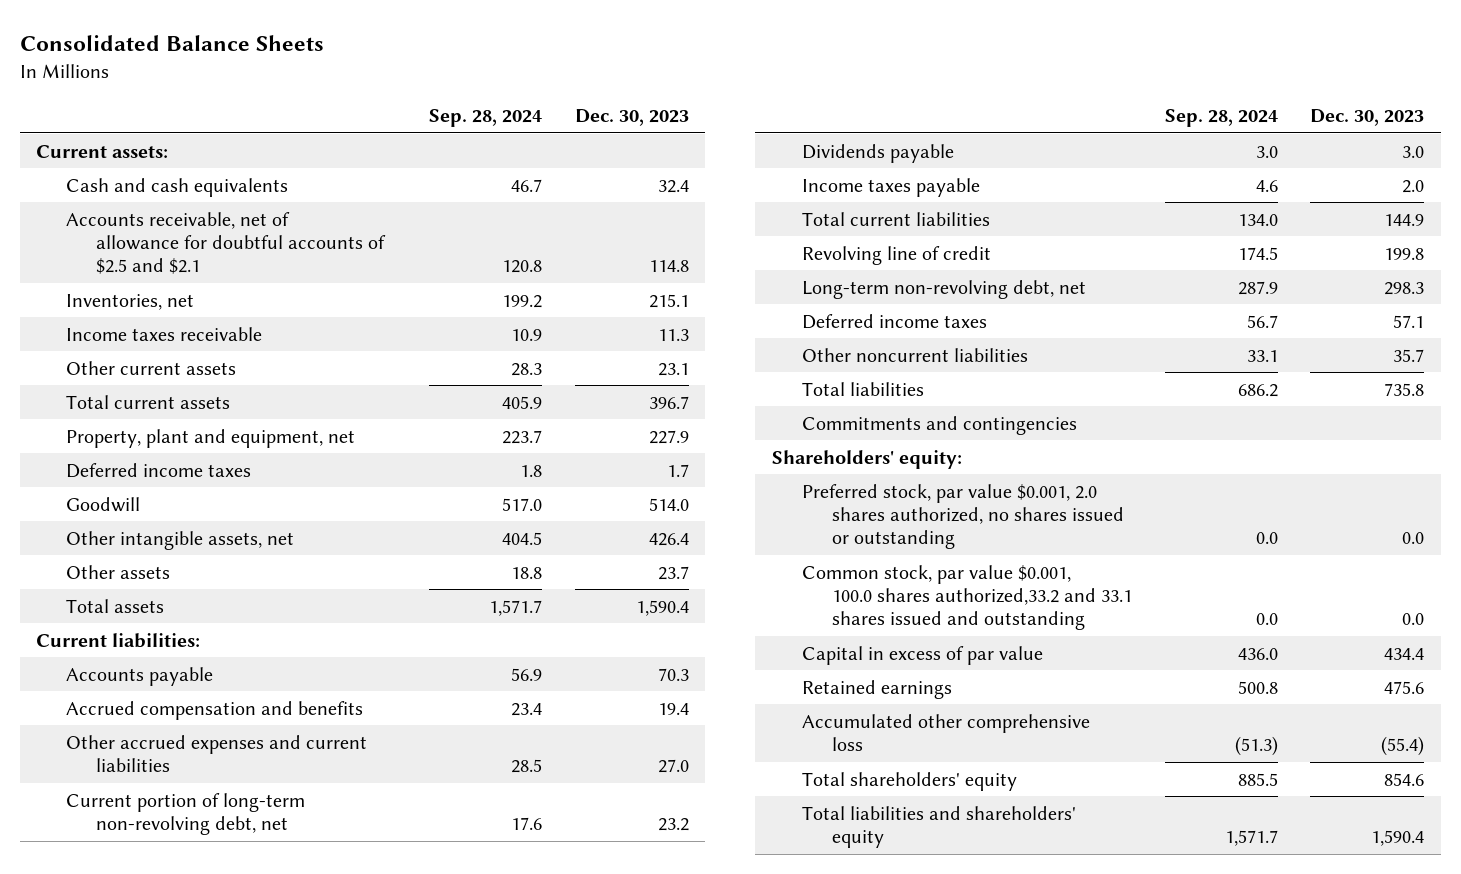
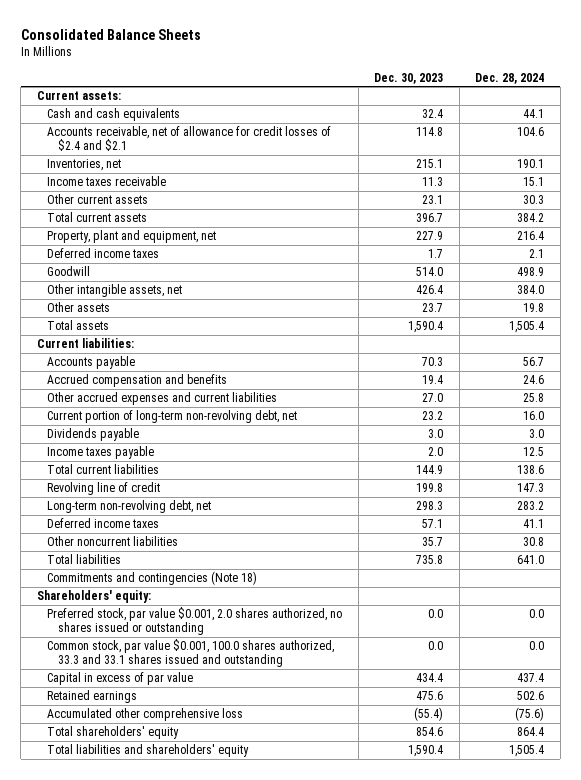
- | Sep. 28, 2024 | Dec. 30, 2023
+ | Dec. 30, 2023 | Dec. 28, 2024
- Accounts receivable, net of allowance for doubtful accounts of $2.5 and $2.1 | 120.8 | 114.8
+ Accounts receivable, net of allowance for credit losses of $2.4 and $2.1 | 114.8 | 104.6
- Commitments and contingencies
+ Commitments and contingencies (Note 18)
- Common stock, par value $0.001, 100.0 shares authorized,33.2 and 33.1 shares issued and outstanding | 0.0 | 0.0
+ Common stock, par value $0.001, 100.0 shares authorized, 33.3 and 33.1 shares issued and outstanding | 0.0 | 0.0

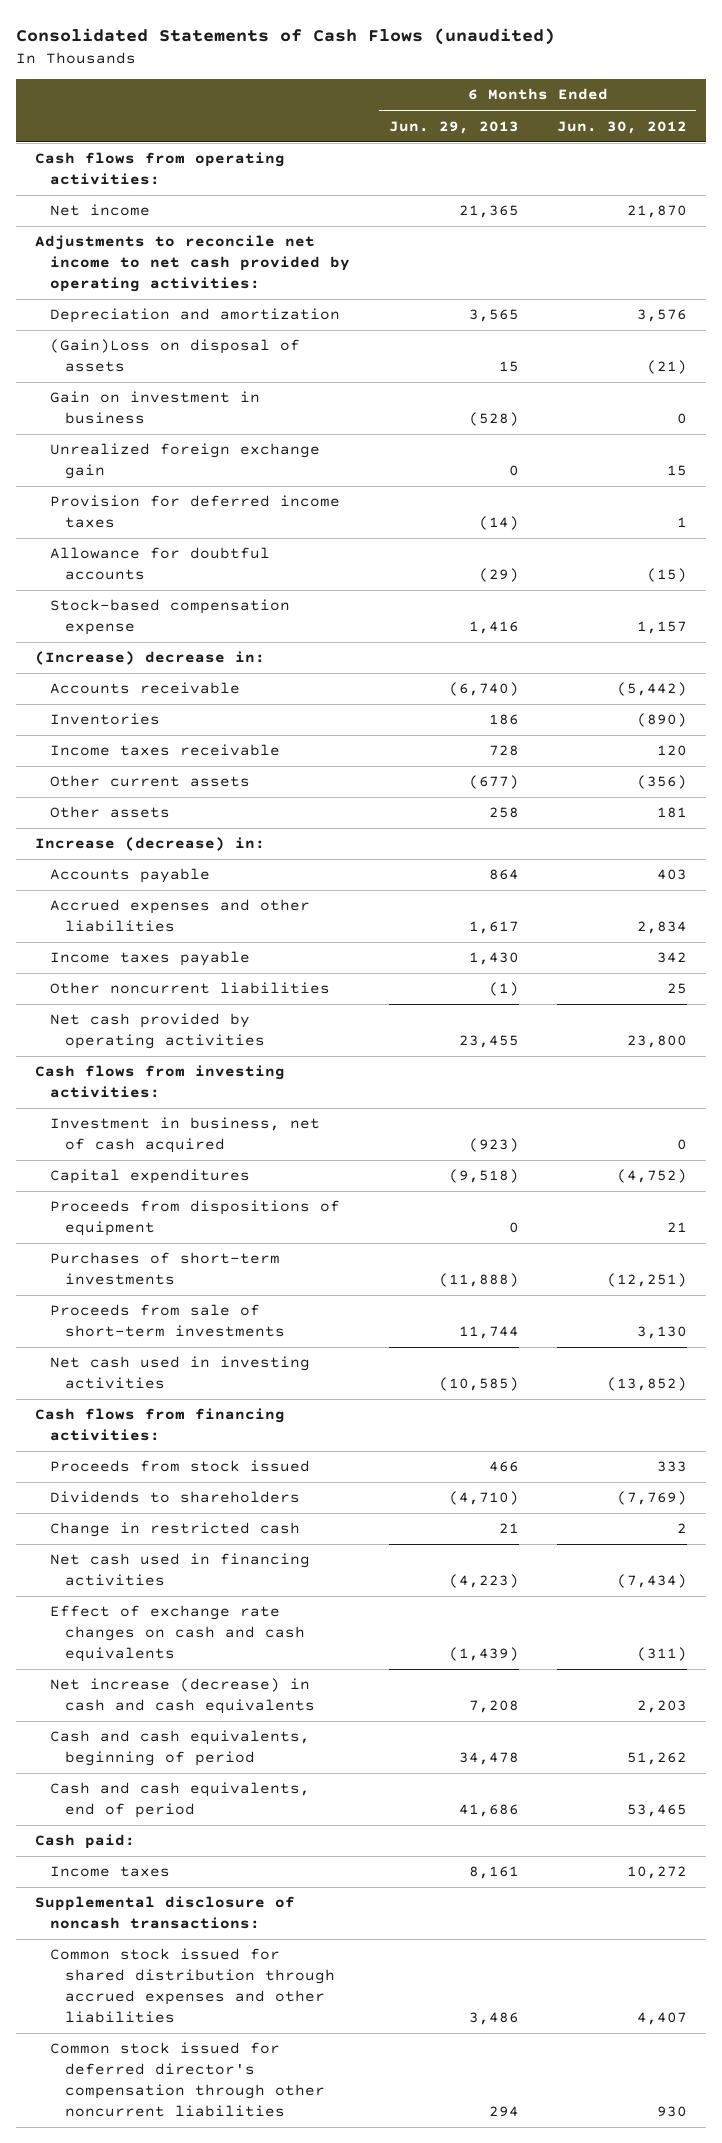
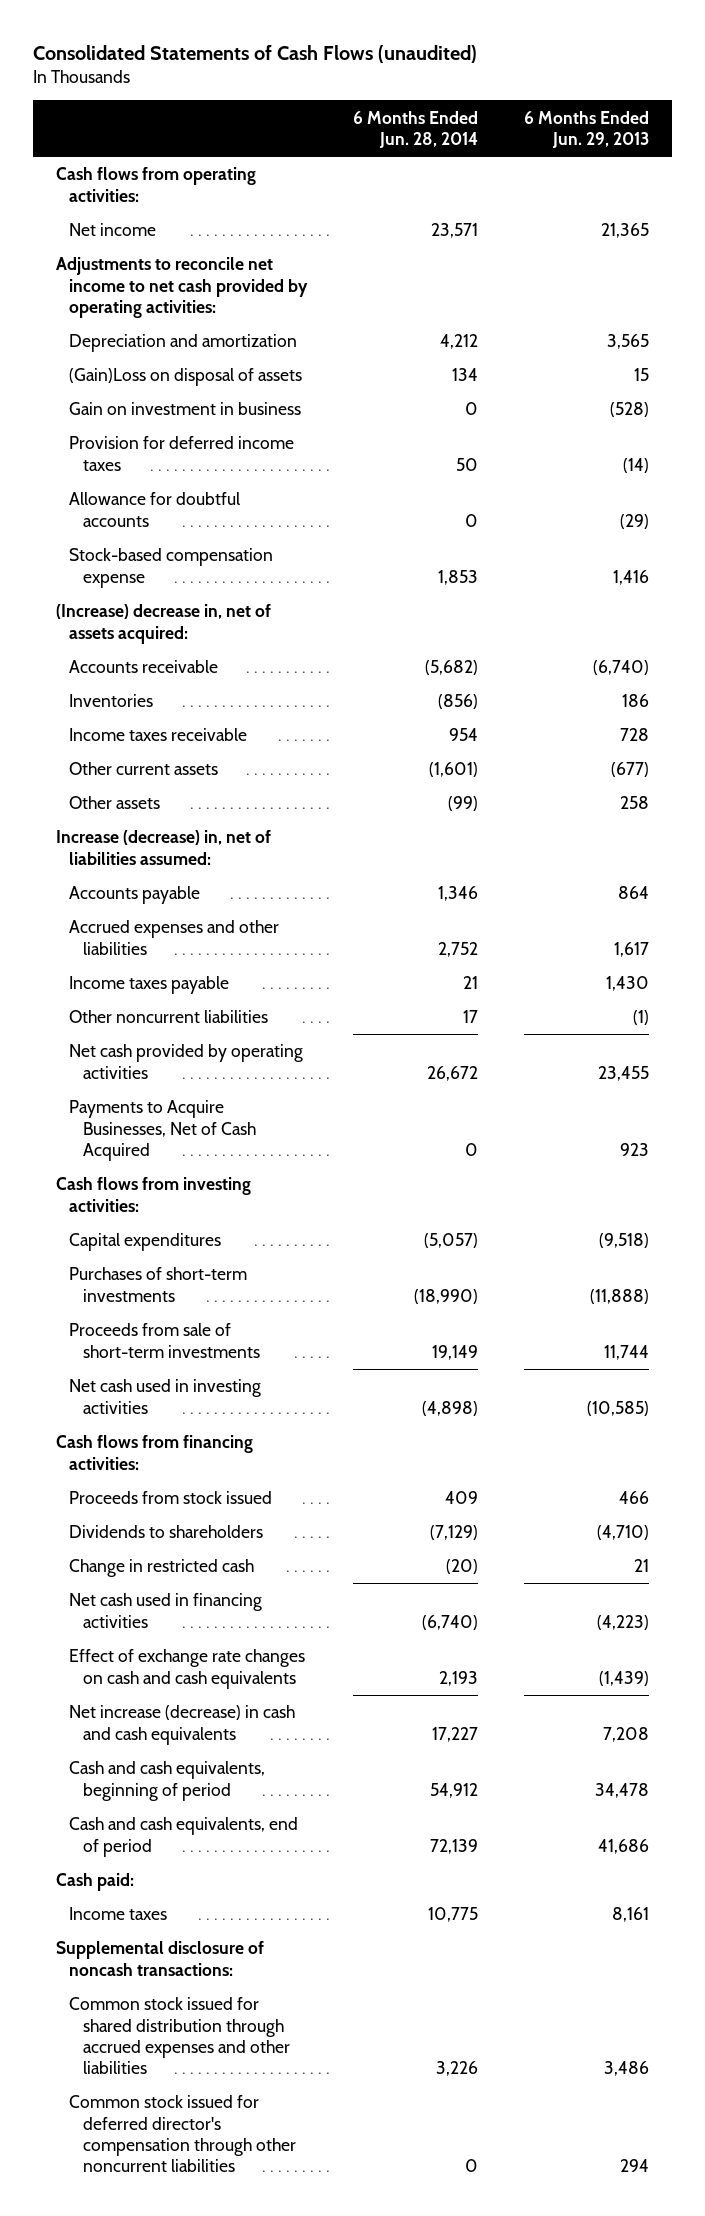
- | 6 Months Ended Jun. 29, 2013 | 6 Months Ended Jun. 30, 2012
+ | 6 Months Ended Jun. 28, 2014 | 6 Months Ended Jun. 29, 2013
- Unrealized foreign exchange gain | 0 | 15
- (Increase) decrease in:
+ (Increase) decrease in, net of assets acquired:
- Increase (decrease) in:
+ Increase (decrease) in, net of liabilities assumed:
+ Payments to Acquire Businesses, Net of Cash Acquired | 0 | 923
- Investment in business, net of cash acquired | (923) | 0
- Proceeds from dispositions of equipment | 0 | 21

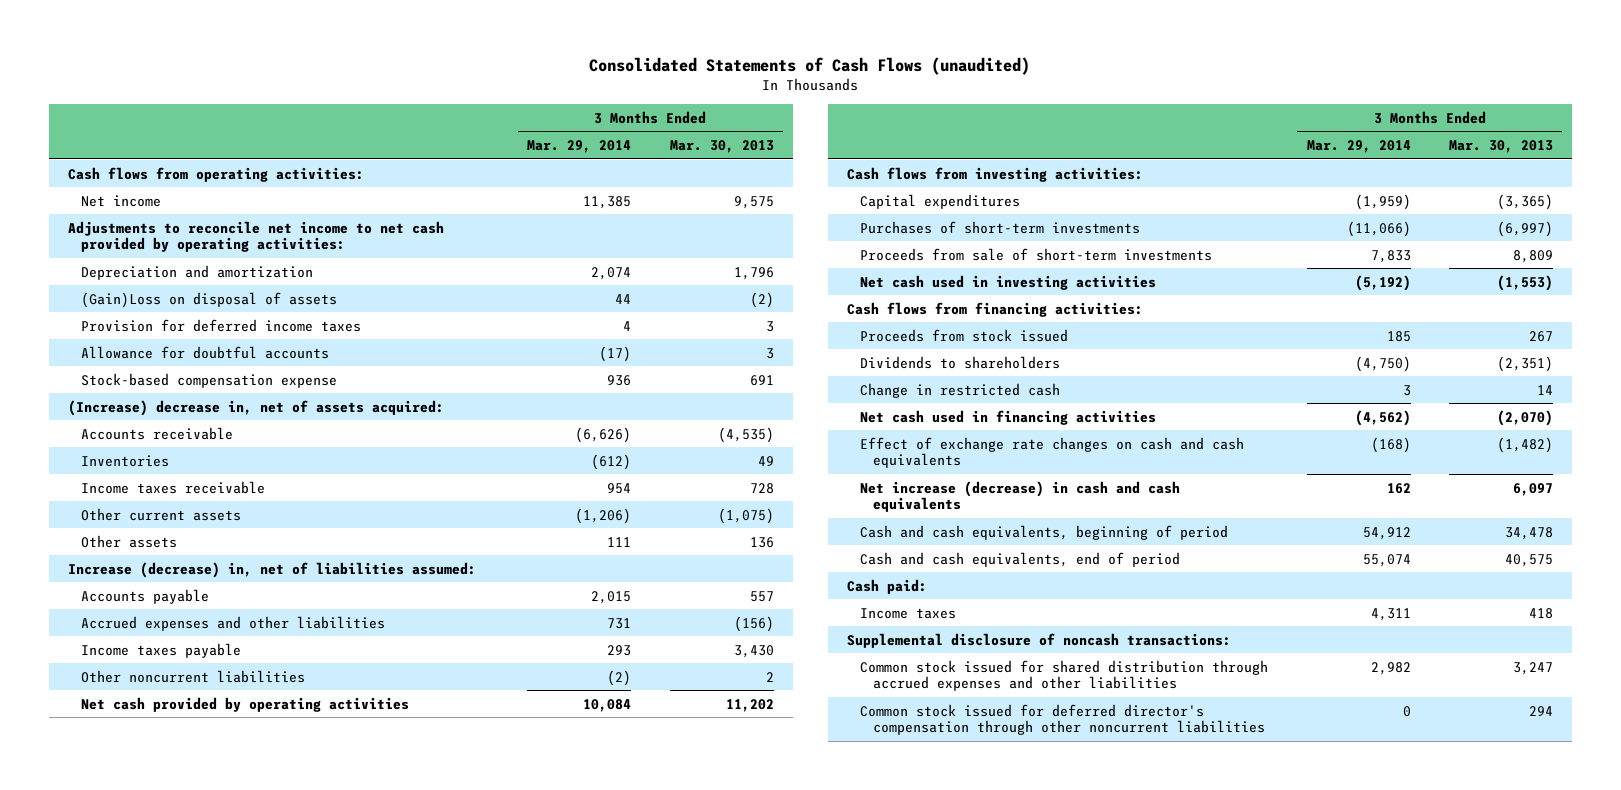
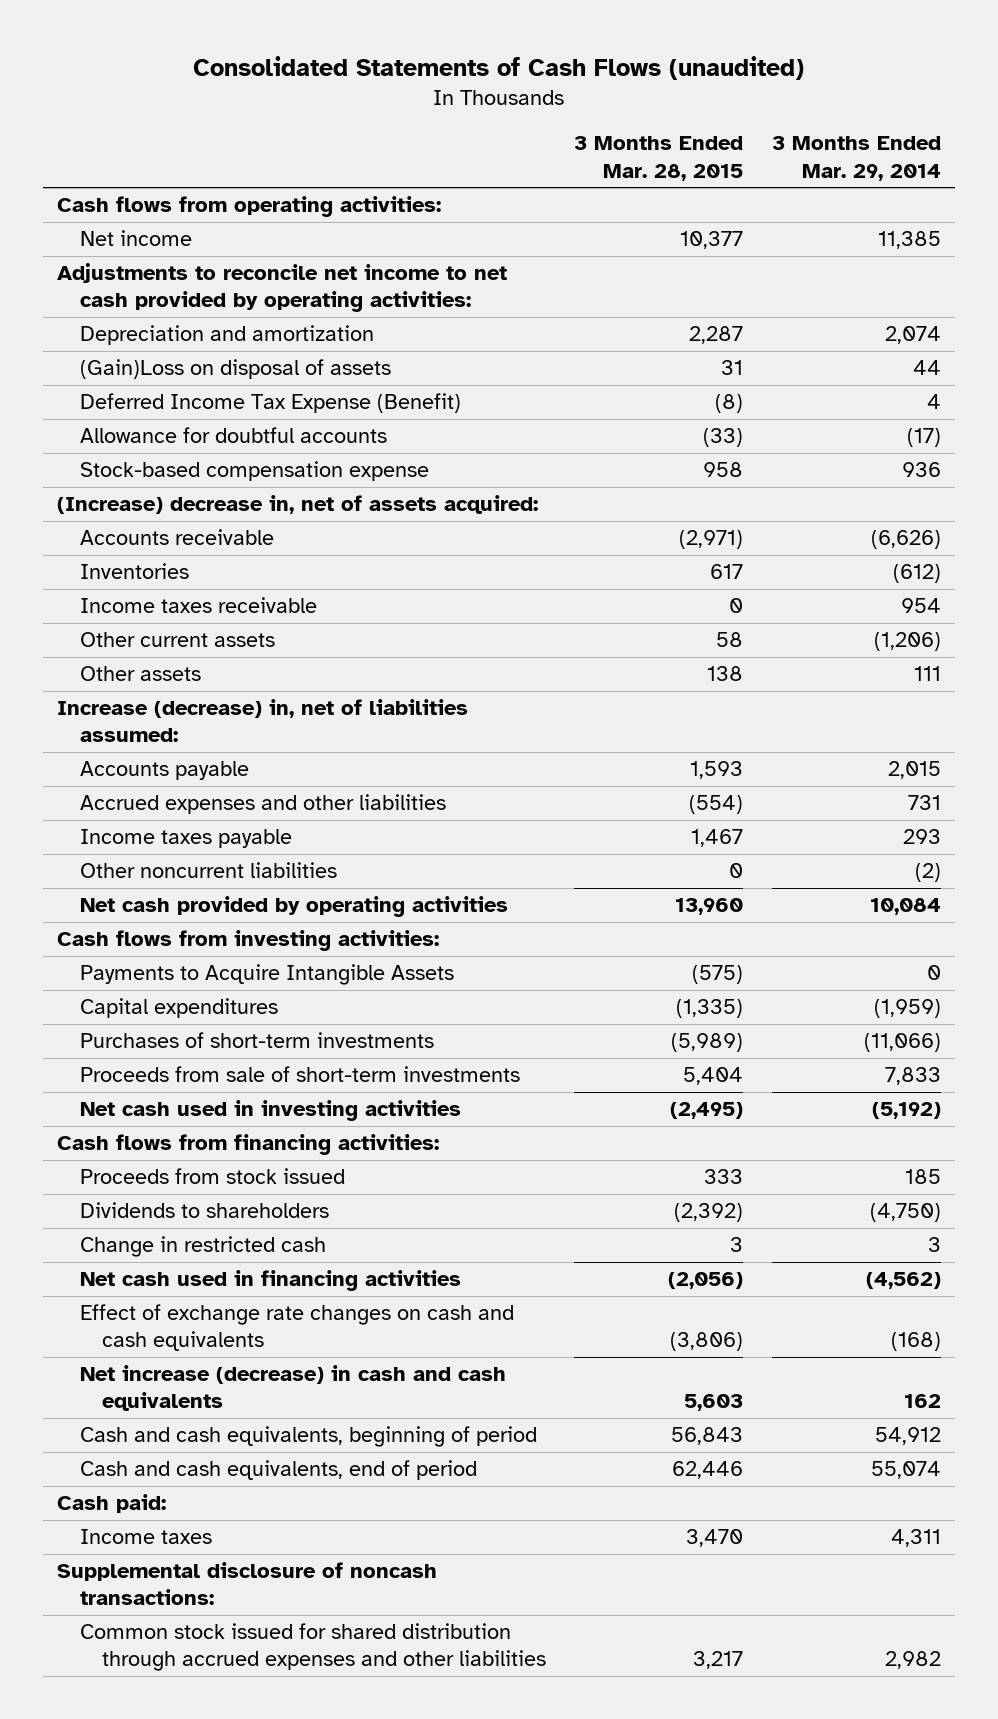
- | 3 Months Ended Mar. 29, 2014 | 3 Months Ended Mar. 30, 2013
+ | 3 Months Ended Mar. 28, 2015 | 3 Months Ended Mar. 29, 2014
- Provision for deferred income taxes | 4 | 3
+ Deferred Income Tax Expense (Benefit) | (8) | 4
+ Payments to Acquire Intangible Assets | (575) | 0
- Common stock issued for deferred director's compensation through other noncurrent liabilities | 0 | 294

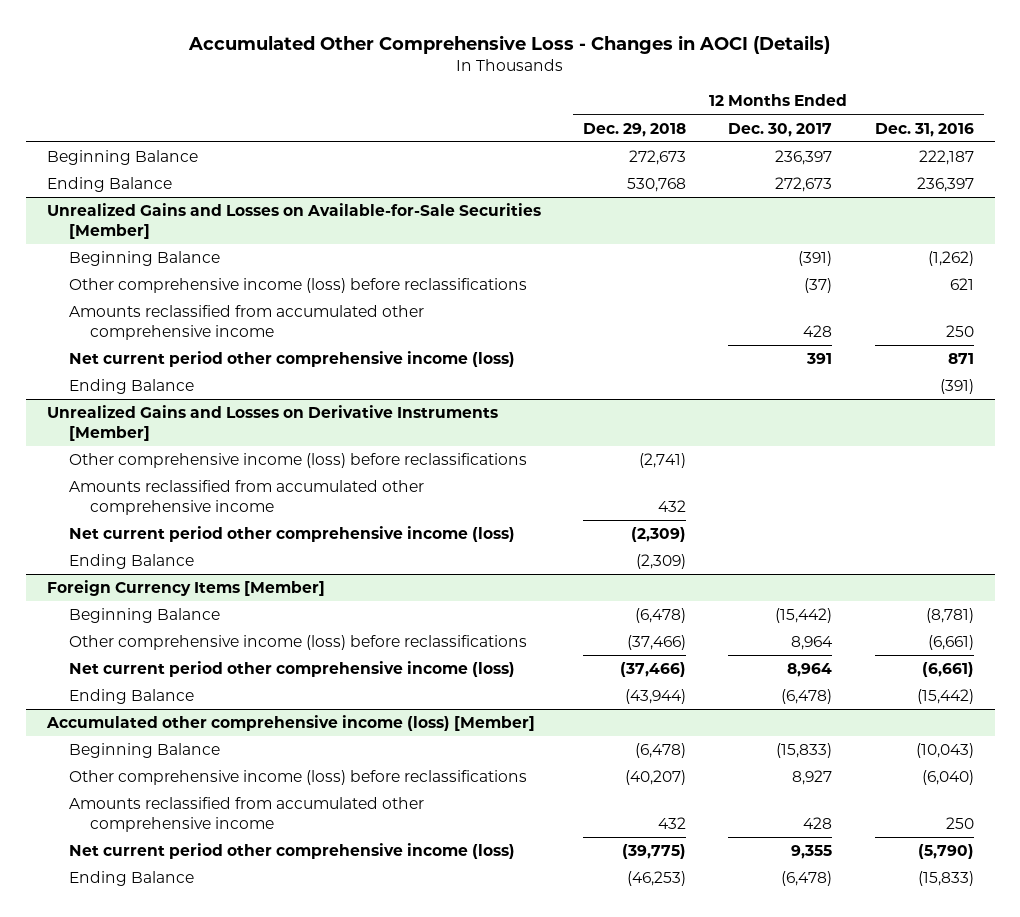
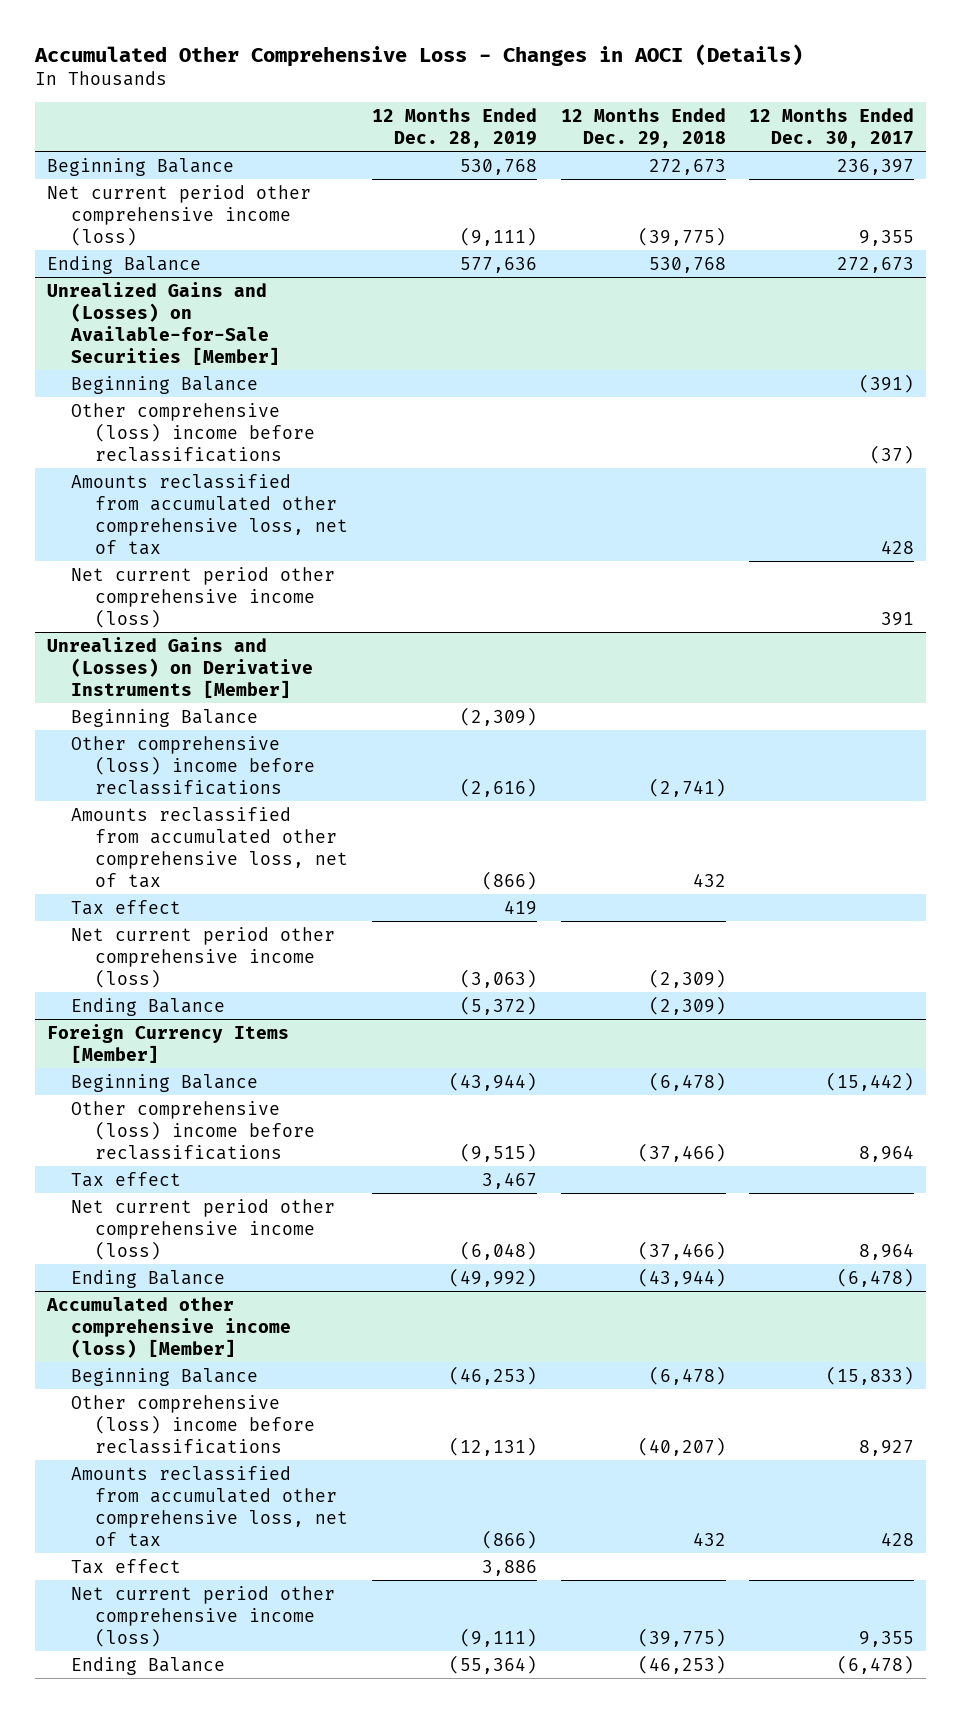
- | 12 Months Ended Dec. 29, 2018 | 12 Months Ended Dec. 30, 2017 | 12 Months Ended Dec. 31, 2016
+ | 12 Months Ended Dec. 28, 2019 | 12 Months Ended Dec. 29, 2018 | 12 Months Ended Dec. 30, 2017
+ Net current period other comprehensive income (loss) | (9,111) | (39,775) | 9,355
- Unrealized Gains and Losses on Available-for-Sale Securities [Member]
+ Unrealized Gains and (Losses) on Available-for-Sale Securities [Member]
- Other comprehensive income (loss) before reclassifications | | (37) | 621
- Amounts reclassified from accumulated other comprehensive income | | 428 | 250
+ Other comprehensive (loss) income before reclassifications | | | (37)
+ Amounts reclassified from accumulated other comprehensive loss, net of tax | | | 428
- Ending Balance | | | (391)
- Unrealized Gains and Losses on Derivative Instruments [Member]
- Other comprehensive income (loss) before reclassifications | (2,741) | |
- Amounts reclassified from accumulated other comprehensive income | 432 | |
+ Unrealized Gains and (Losses) on Derivative Instruments [Member]
+ Beginning Balance | (2,309) | |
+ Other comprehensive (loss) income before reclassifications | (2,616) | (2,741) |
+ Amounts reclassified from accumulated other comprehensive loss, net of tax | (866) | 432 |
+ Tax effect | 419 | |
@ Foreign Currency Items [Member]
- Other comprehensive income (loss) before reclassifications | (37,466) | 8,964 | (6,661)
+ Other comprehensive (loss) income before reclassifications | (9,515) | (37,466) | 8,964
+ Tax effect | 3,467 | |
@ Accumulated other comprehensive income (loss) [Member]
- Other comprehensive income (loss) before reclassifications | (40,207) | 8,927 | (6,040)
- Amounts reclassified from accumulated other comprehensive income | 432 | 428 | 250
+ Other comprehensive (loss) income before reclassifications | (12,131) | (40,207) | 8,927
+ Amounts reclassified from accumulated other comprehensive loss, net of tax | (866) | 432 | 428
+ Tax effect | 3,886 | |

